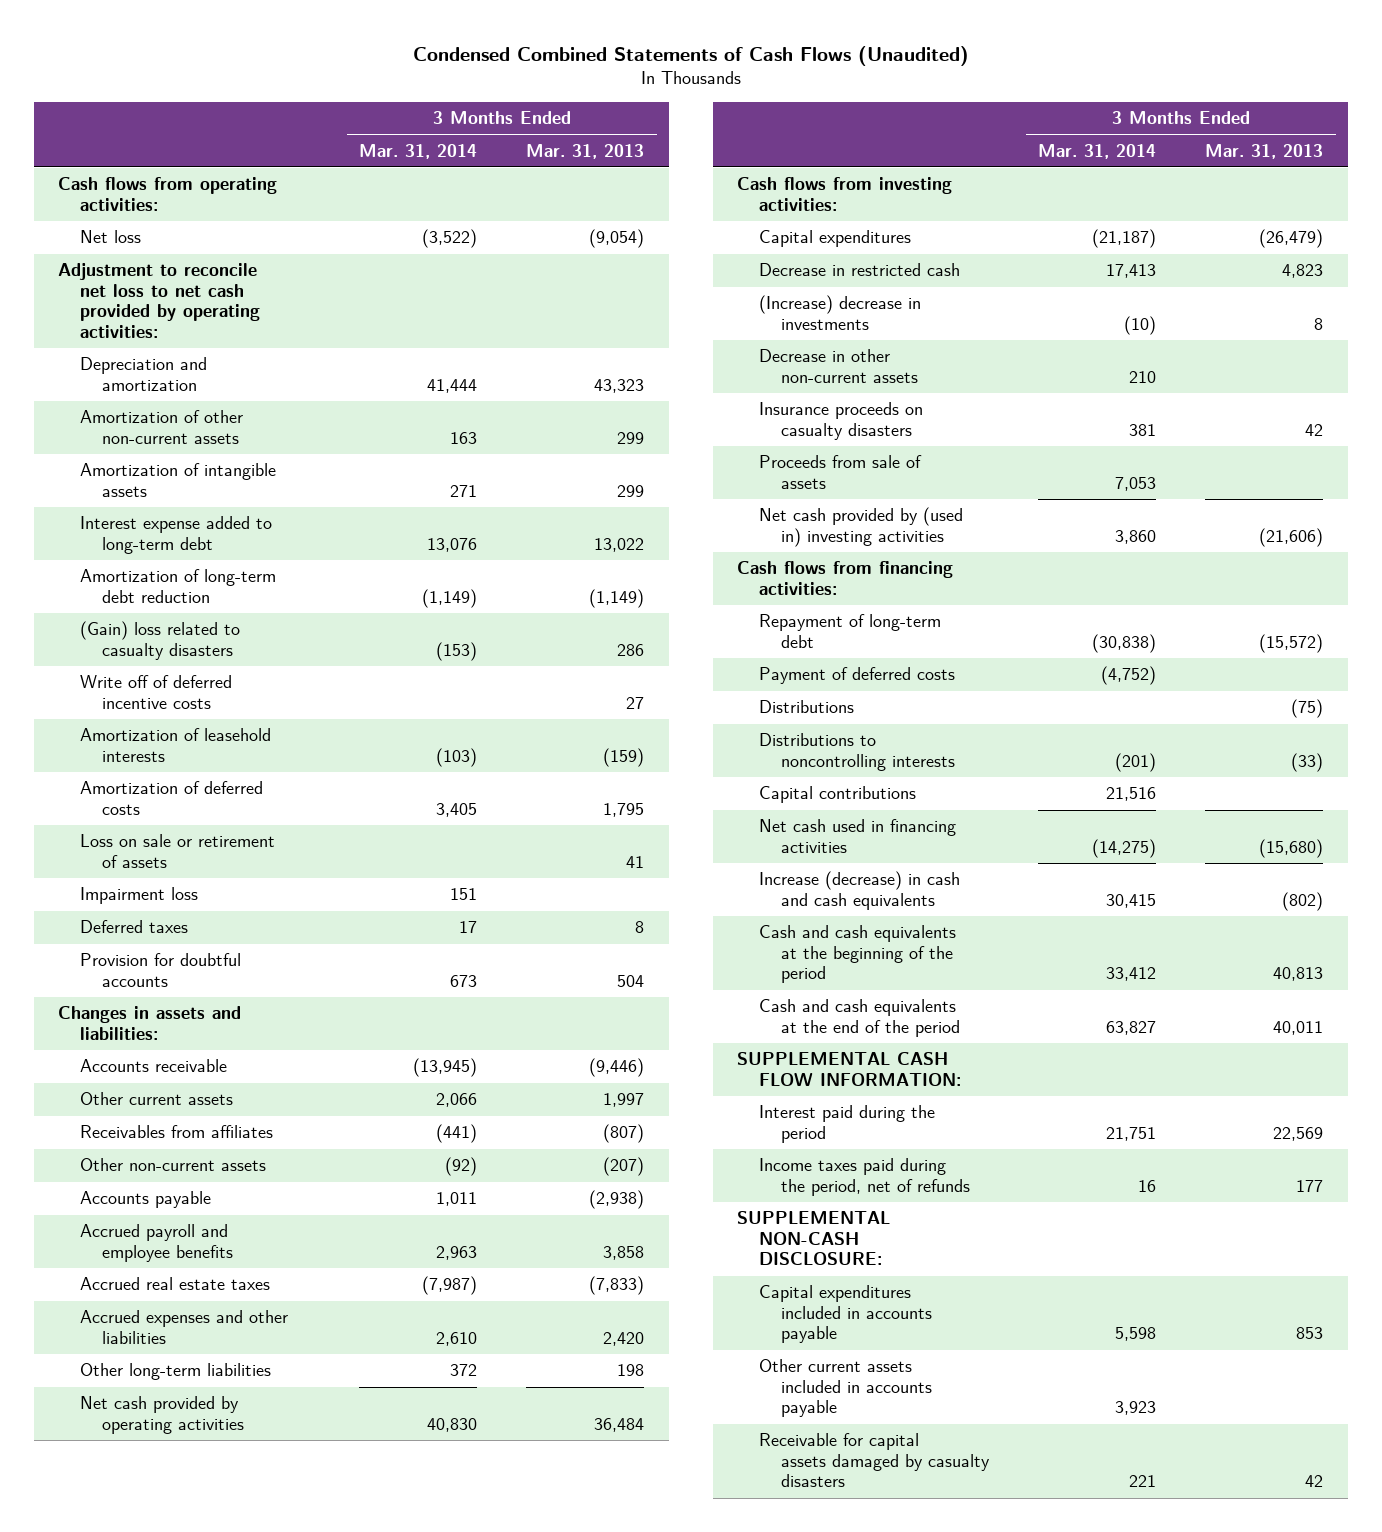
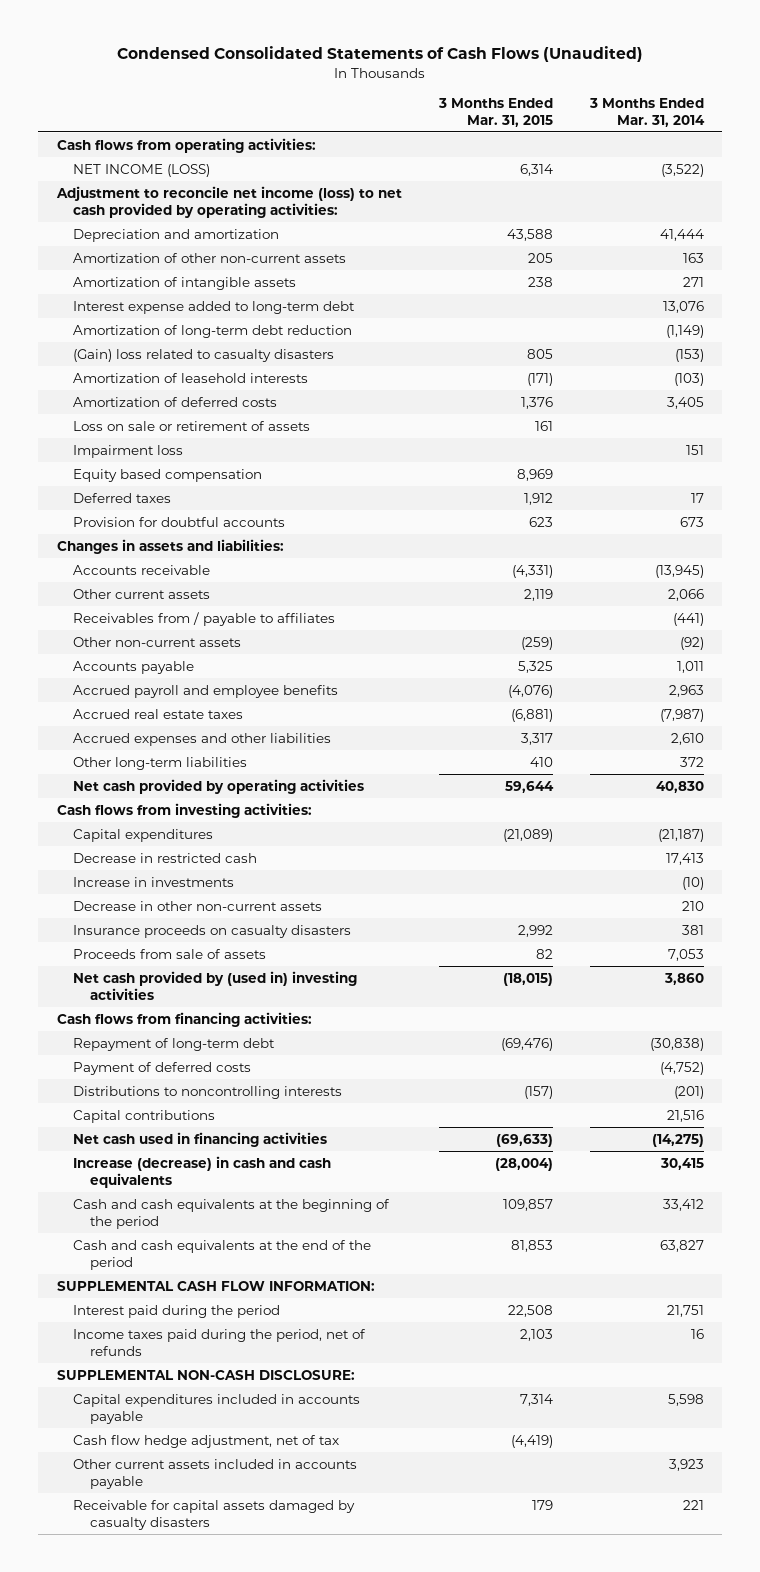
- Condensed Combined Statements of Cash Flows (Unaudited)
+ Condensed Consolidated Statements of Cash Flows (Unaudited)
- | 3 Months Ended Mar. 31, 2014 | 3 Months Ended Mar. 31, 2013
+ | 3 Months Ended Mar. 31, 2015 | 3 Months Ended Mar. 31, 2014
- Net loss | (3,522) | (9,054)
- Adjustment to reconcile net loss to net cash provided by operating activities:
+ NET INCOME (LOSS) | 6,314 | (3,522)
+ Adjustment to reconcile net income (loss) to net cash provided by operating activities:
- Write off of deferred incentive costs | | 27
+ Equity based compensation | 8,969 |
- Receivables from affiliates | (441) | (807)
+ Receivables from / payable to affiliates | | (441)
- (Increase) decrease in investments | (10) | 8
+ Increase in investments | | (10)
- Distributions | | (75)
+ Cash flow hedge adjustment, net of tax | (4,419) |

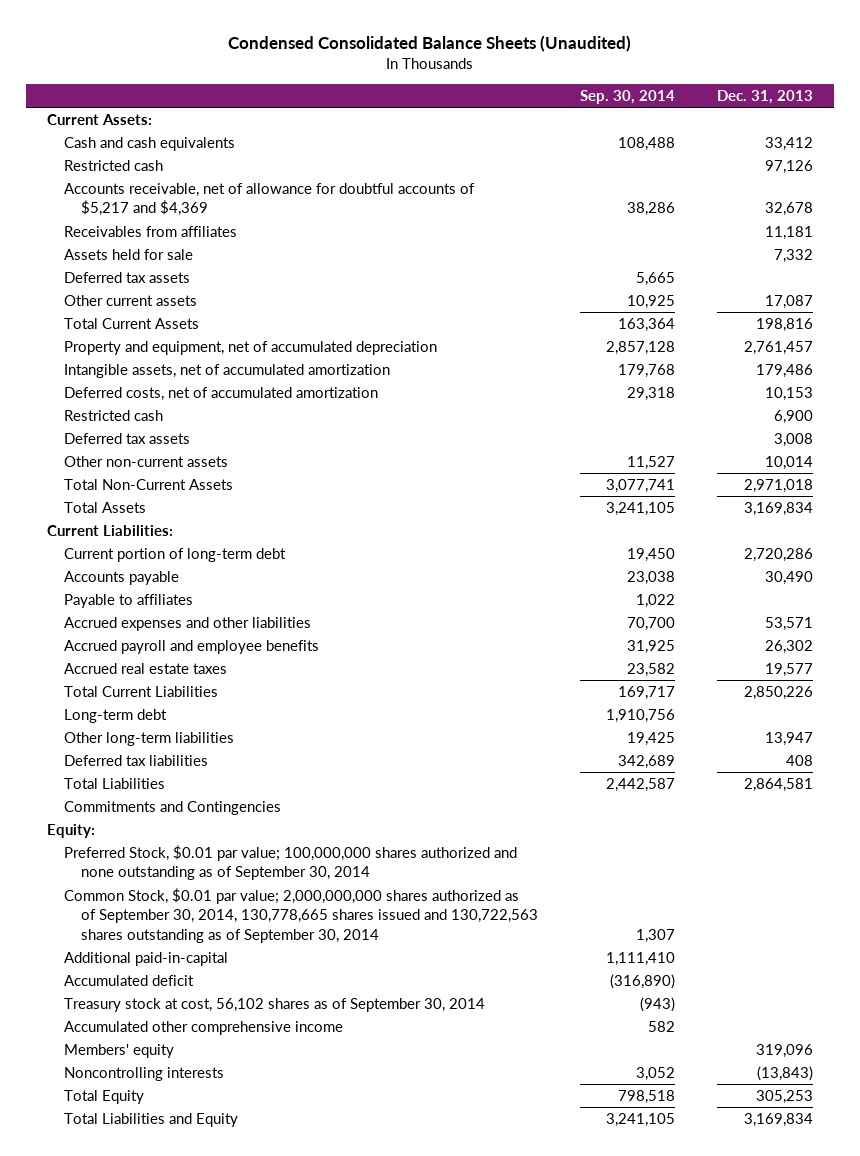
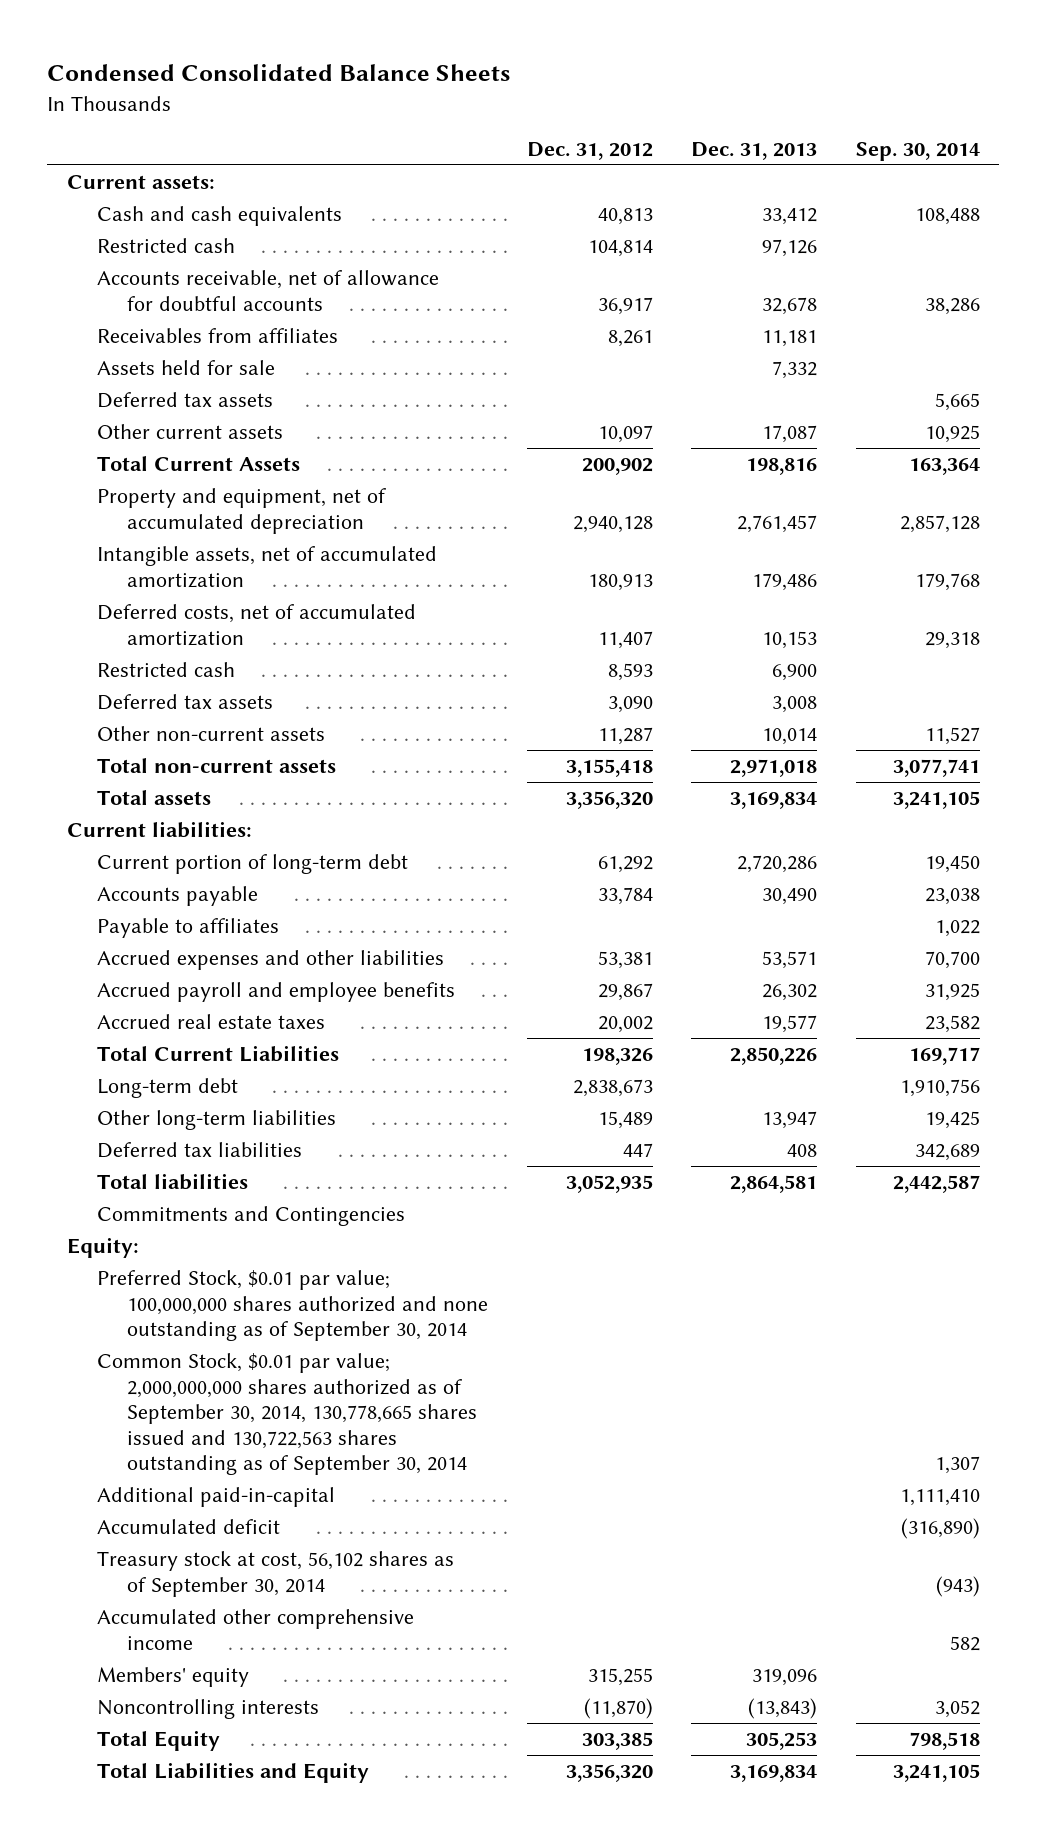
- Condensed Consolidated Balance Sheets (Unaudited)
+ Condensed Consolidated Balance Sheets
- | Sep. 30, 2014 | Dec. 31, 2013
+ | Dec. 31, 2012 | Dec. 31, 2013 | Sep. 30, 2014
- Current Assets:
+ Current assets:
- Accounts receivable, net of allowance for doubtful accounts of $5,217 and $4,369 | 38,286 | 32,678
+ Accounts receivable, net of allowance for doubtful accounts | 36,917 | 32,678 | 38,286
- Total Non-Current Assets | 3,077,741 | 2,971,018
- Total Assets | 3,241,105 | 3,169,834
- Current Liabilities:
+ Total non-current assets | 3,155,418 | 2,971,018 | 3,077,741
+ Total assets | 3,356,320 | 3,169,834 | 3,241,105
+ Current liabilities:
- Total Liabilities | 2,442,587 | 2,864,581
+ Total liabilities | 3,052,935 | 2,864,581 | 2,442,587

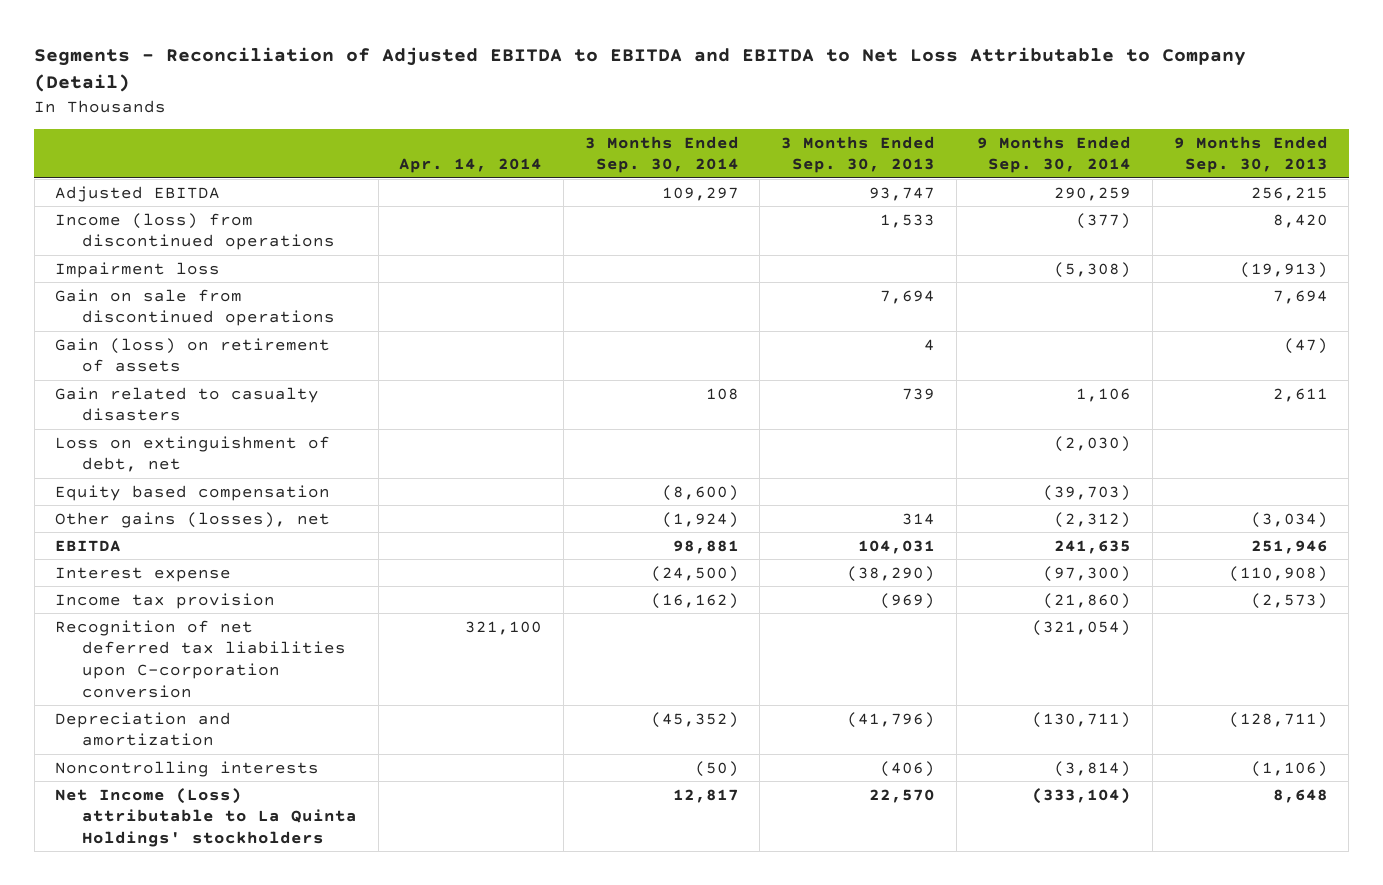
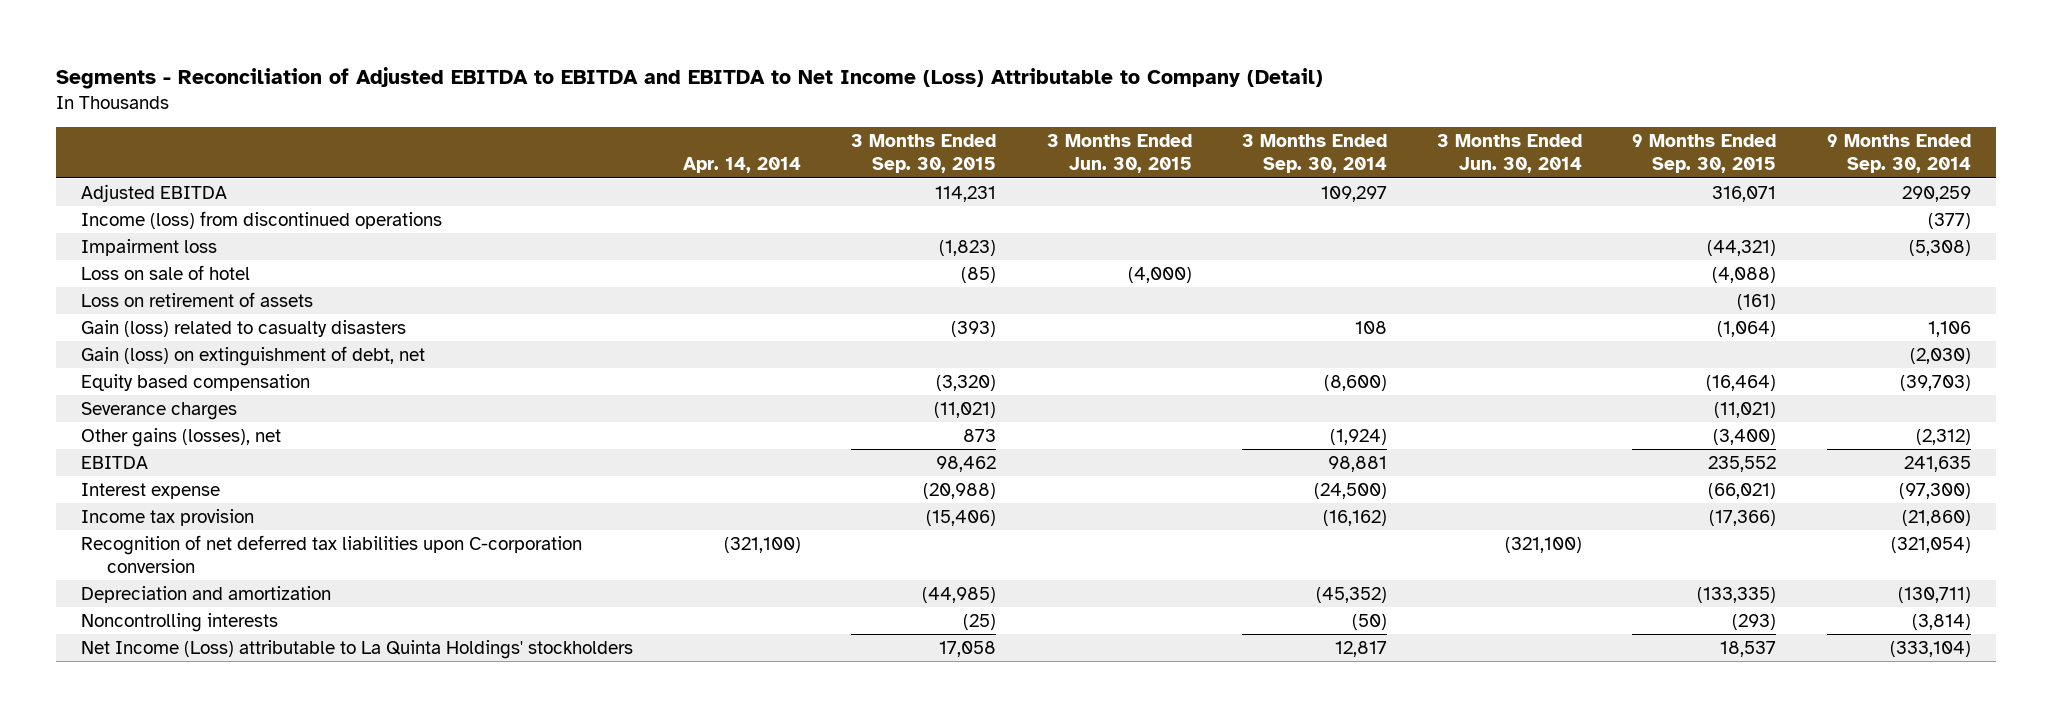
- Segments - Reconciliation of Adjusted EBITDA to EBITDA and EBITDA to Net Loss Attributable to Company (Detail)
+ Segments - Reconciliation of Adjusted EBITDA to EBITDA and EBITDA to Net Income (Loss) Attributable to Company (Detail)
- | Apr. 14, 2014 | 3 Months Ended Sep. 30, 2014 | 3 Months Ended Sep. 30, 2013 | 9 Months Ended Sep. 30, 2014 | 9 Months Ended Sep. 30, 2013
+ | Apr. 14, 2014 | 3 Months Ended Sep. 30, 2015 | 3 Months Ended Jun. 30, 2015 | 3 Months Ended Sep. 30, 2014 | 3 Months Ended Jun. 30, 2014 | 9 Months Ended Sep. 30, 2015 | 9 Months Ended Sep. 30, 2014
- Gain on sale from discontinued operations | | | 7,694 | | 7,694
- Gain (loss) on retirement of assets | | | 4 | | (47)
- Gain related to casualty disasters | | 108 | 739 | 1,106 | 2,611
- Loss on extinguishment of debt, net | | | | (2,030) |
+ Loss on sale of hotel | | (85) | (4,000) | | | (4,088) |
+ Loss on retirement of assets | | | | | | (161) |
+ Gain (loss) related to casualty disasters | | (393) | | 108 | | (1,064) | 1,106
+ Gain (loss) on extinguishment of debt, net | | | | | | | (2,030)
+ Severance charges | | (11,021) | | | | (11,021) |
- Recognition of net deferred tax liabilities upon C-corporation conversion | 321,100 | | | (321,054) |
+ Recognition of net deferred tax liabilities upon C-corporation conversion | (321,100) | | | | (321,100) | | (321,054)

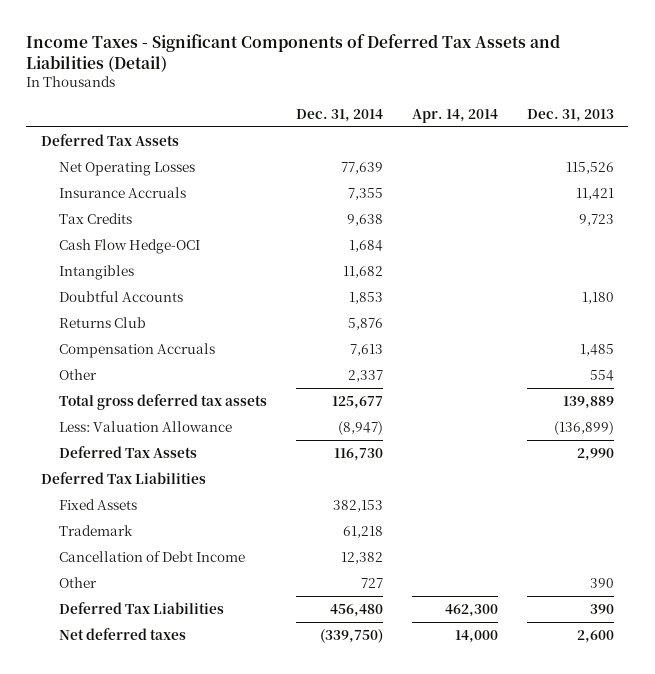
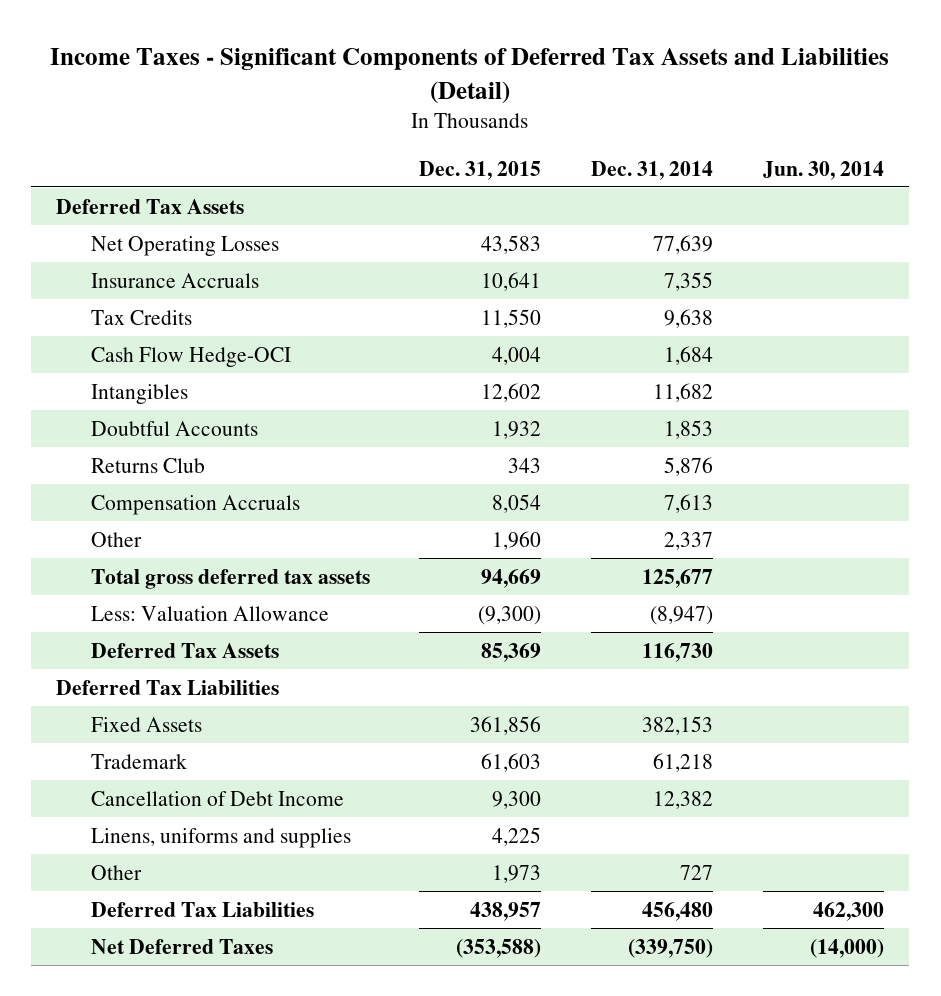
- | Dec. 31, 2014 | Apr. 14, 2014 | Dec. 31, 2013
+ | Dec. 31, 2015 | Dec. 31, 2014 | Jun. 30, 2014
+ Linens, uniforms and supplies | 4,225 | |
- Net deferred taxes | (339,750) | 14,000 | 2,600
+ Net Deferred Taxes | (353,588) | (339,750) | (14,000)

